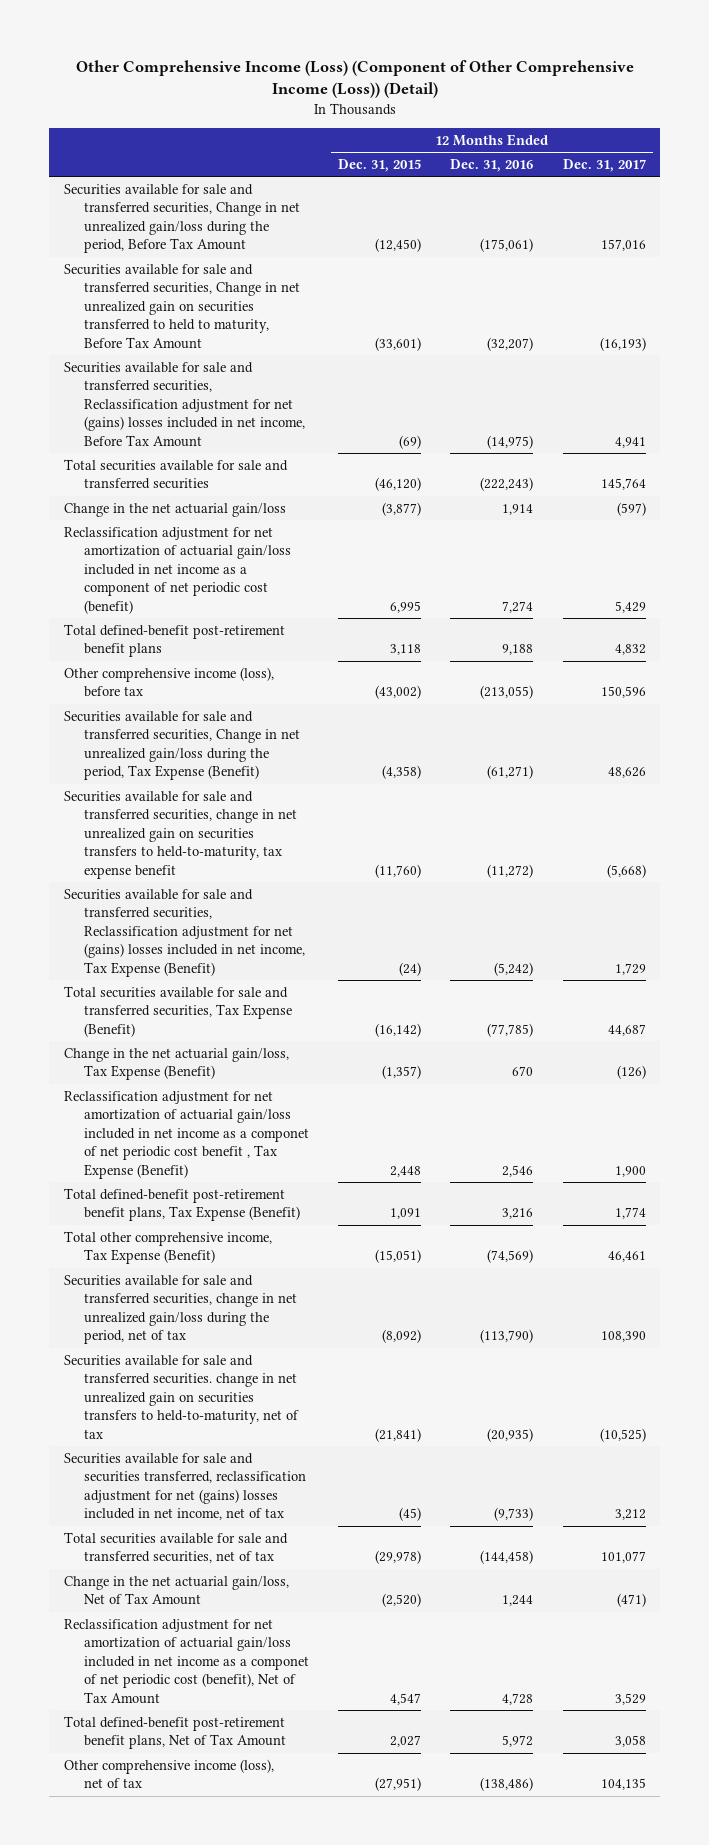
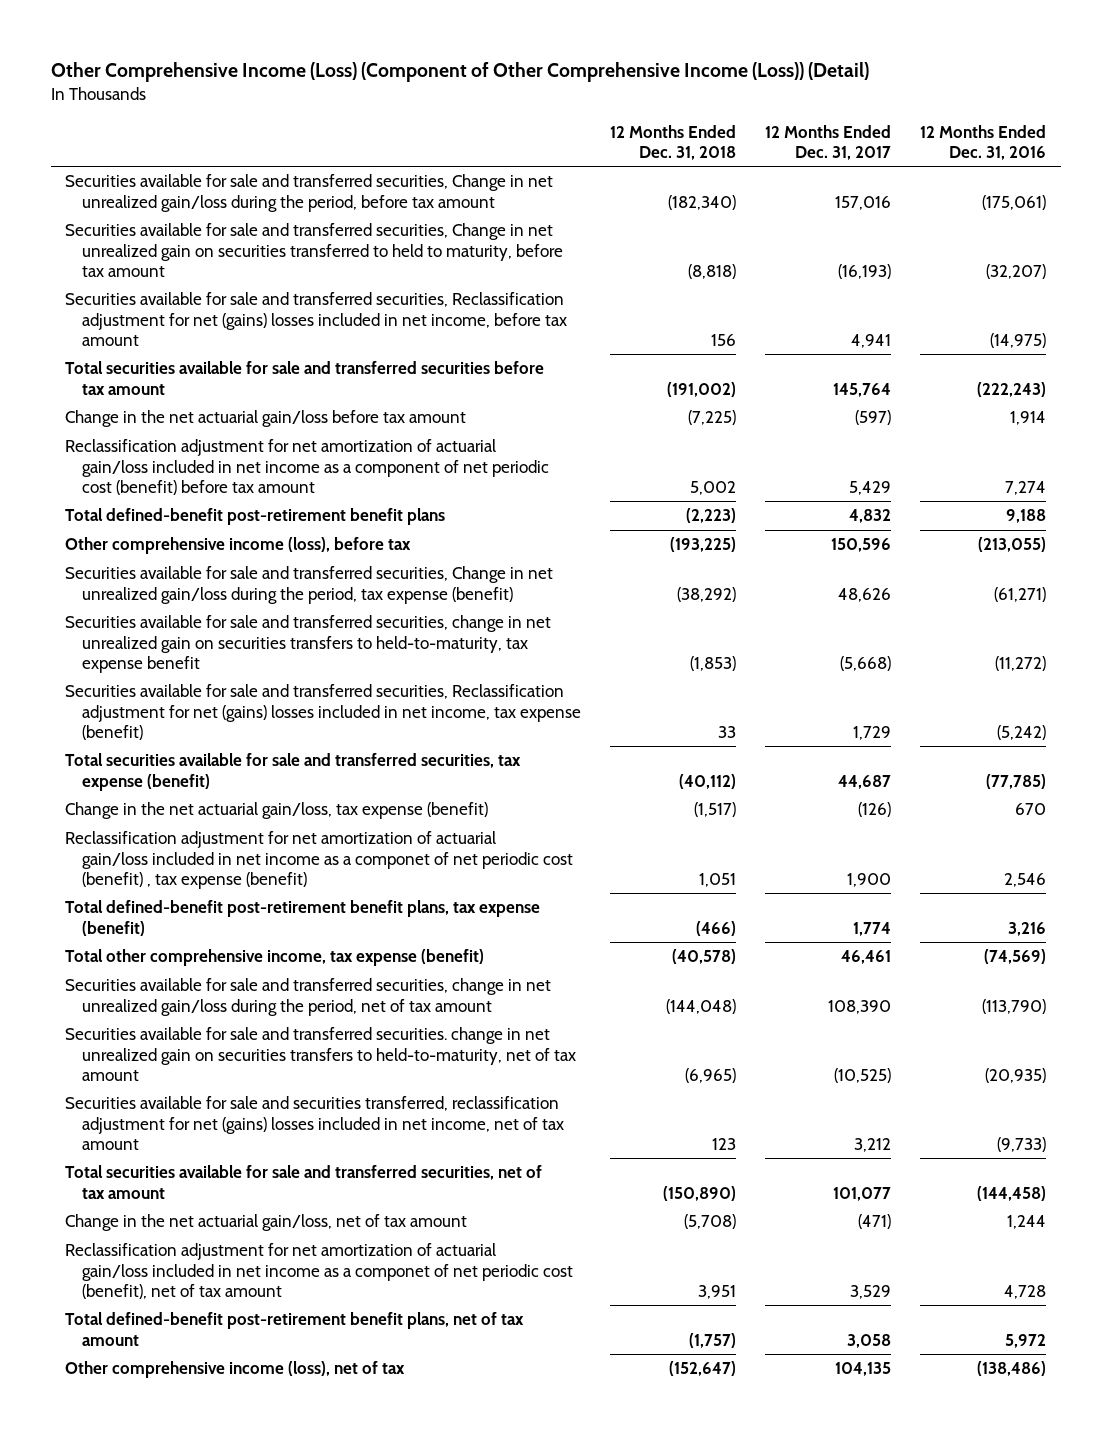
- | 12 Months Ended Dec. 31, 2015 | 12 Months Ended Dec. 31, 2016 | 12 Months Ended Dec. 31, 2017
+ | 12 Months Ended Dec. 31, 2018 | 12 Months Ended Dec. 31, 2017 | 12 Months Ended Dec. 31, 2016
- Securities available for sale and transferred securities, Change in net unrealized gain/loss during the period, Before Tax Amount | (12,450) | (175,061) | 157,016
- Securities available for sale and transferred securities, Change in net unrealized gain on securities transferred to held to maturity, Before Tax Amount | (33,601) | (32,207) | (16,193)
- Securities available for sale and transferred securities, Reclassification adjustment for net (gains) losses included in net income, Before Tax Amount | (69) | (14,975) | 4,941
- Total securities available for sale and transferred securities | (46,120) | (222,243) | 145,764
- Change in the net actuarial gain/loss | (3,877) | 1,914 | (597)
- Reclassification adjustment for net amortization of actuarial gain/loss included in net income as a component of net periodic cost (benefit) | 6,995 | 7,274 | 5,429
+ Securities available for sale and transferred securities, Change in net unrealized gain/loss during the period, before tax amount | (182,340) | 157,016 | (175,061)
+ Securities available for sale and transferred securities, Change in net unrealized gain on securities transferred to held to maturity, before tax amount | (8,818) | (16,193) | (32,207)
+ Securities available for sale and transferred securities, Reclassification adjustment for net (gains) losses included in net income, before tax amount | 156 | 4,941 | (14,975)
+ Total securities available for sale and transferred securities before tax amount | (191,002) | 145,764 | (222,243)
+ Change in the net actuarial gain/loss before tax amount | (7,225) | (597) | 1,914
+ Reclassification adjustment for net amortization of actuarial gain/loss included in net income as a component of net periodic cost (benefit) before tax amount | 5,002 | 5,429 | 7,274
- Securities available for sale and transferred securities, Change in net unrealized gain/loss during the period, Tax Expense (Benefit) | (4,358) | (61,271) | 48,626
+ Securities available for sale and transferred securities, Change in net unrealized gain/loss during the period, tax expense (benefit) | (38,292) | 48,626 | (61,271)
- Securities available for sale and transferred securities, Reclassification adjustment for net (gains) losses included in net income, Tax Expense (Benefit) | (24) | (5,242) | 1,729
- Total securities available for sale and transferred securities, Tax Expense (Benefit) | (16,142) | (77,785) | 44,687
- Change in the net actuarial gain/loss, Tax Expense (Benefit) | (1,357) | 670 | (126)
- Reclassification adjustment for net amortization of actuarial gain/loss included in net income as a componet of net periodic cost benefit , Tax Expense (Benefit) | 2,448 | 2,546 | 1,900
- Total defined-benefit post-retirement benefit plans, Tax Expense (Benefit) | 1,091 | 3,216 | 1,774
- Total other comprehensive income, Tax Expense (Benefit) | (15,051) | (74,569) | 46,461
- Securities available for sale and transferred securities, change in net unrealized gain/loss during the period, net of tax | (8,092) | (113,790) | 108,390
- Securities available for sale and transferred securities. change in net unrealized gain on securities transfers to held-to-maturity, net of tax | (21,841) | (20,935) | (10,525)
- Securities available for sale and securities transferred, reclassification adjustment for net (gains) losses included in net income, net of tax | (45) | (9,733) | 3,212
- Total securities available for sale and transferred securities, net of tax | (29,978) | (144,458) | 101,077
- Change in the net actuarial gain/loss, Net of Tax Amount | (2,520) | 1,244 | (471)
- Reclassification adjustment for net amortization of actuarial gain/loss included in net income as a componet of net periodic cost (benefit), Net of Tax Amount | 4,547 | 4,728 | 3,529
- Total defined-benefit post-retirement benefit plans, Net of Tax Amount | 2,027 | 5,972 | 3,058
+ Securities available for sale and transferred securities, Reclassification adjustment for net (gains) losses included in net income, tax expense (benefit) | 33 | 1,729 | (5,242)
+ Total securities available for sale and transferred securities, tax expense (benefit) | (40,112) | 44,687 | (77,785)
+ Change in the net actuarial gain/loss, tax expense (benefit) | (1,517) | (126) | 670
+ Reclassification adjustment for net amortization of actuarial gain/loss included in net income as a componet of net periodic cost (benefit) , tax expense (benefit) | 1,051 | 1,900 | 2,546
+ Total defined-benefit post-retirement benefit plans, tax expense (benefit) | (466) | 1,774 | 3,216
+ Total other comprehensive income, tax expense (benefit) | (40,578) | 46,461 | (74,569)
+ Securities available for sale and transferred securities, change in net unrealized gain/loss during the period, net of tax amount | (144,048) | 108,390 | (113,790)
+ Securities available for sale and transferred securities. change in net unrealized gain on securities transfers to held-to-maturity, net of tax amount | (6,965) | (10,525) | (20,935)
+ Securities available for sale and securities transferred, reclassification adjustment for net (gains) losses included in net income, net of tax amount | 123 | 3,212 | (9,733)
+ Total securities available for sale and transferred securities, net of tax amount | (150,890) | 101,077 | (144,458)
+ Change in the net actuarial gain/loss, net of tax amount | (5,708) | (471) | 1,244
+ Reclassification adjustment for net amortization of actuarial gain/loss included in net income as a componet of net periodic cost (benefit), net of tax amount | 3,951 | 3,529 | 4,728
+ Total defined-benefit post-retirement benefit plans, net of tax amount | (1,757) | 3,058 | 5,972

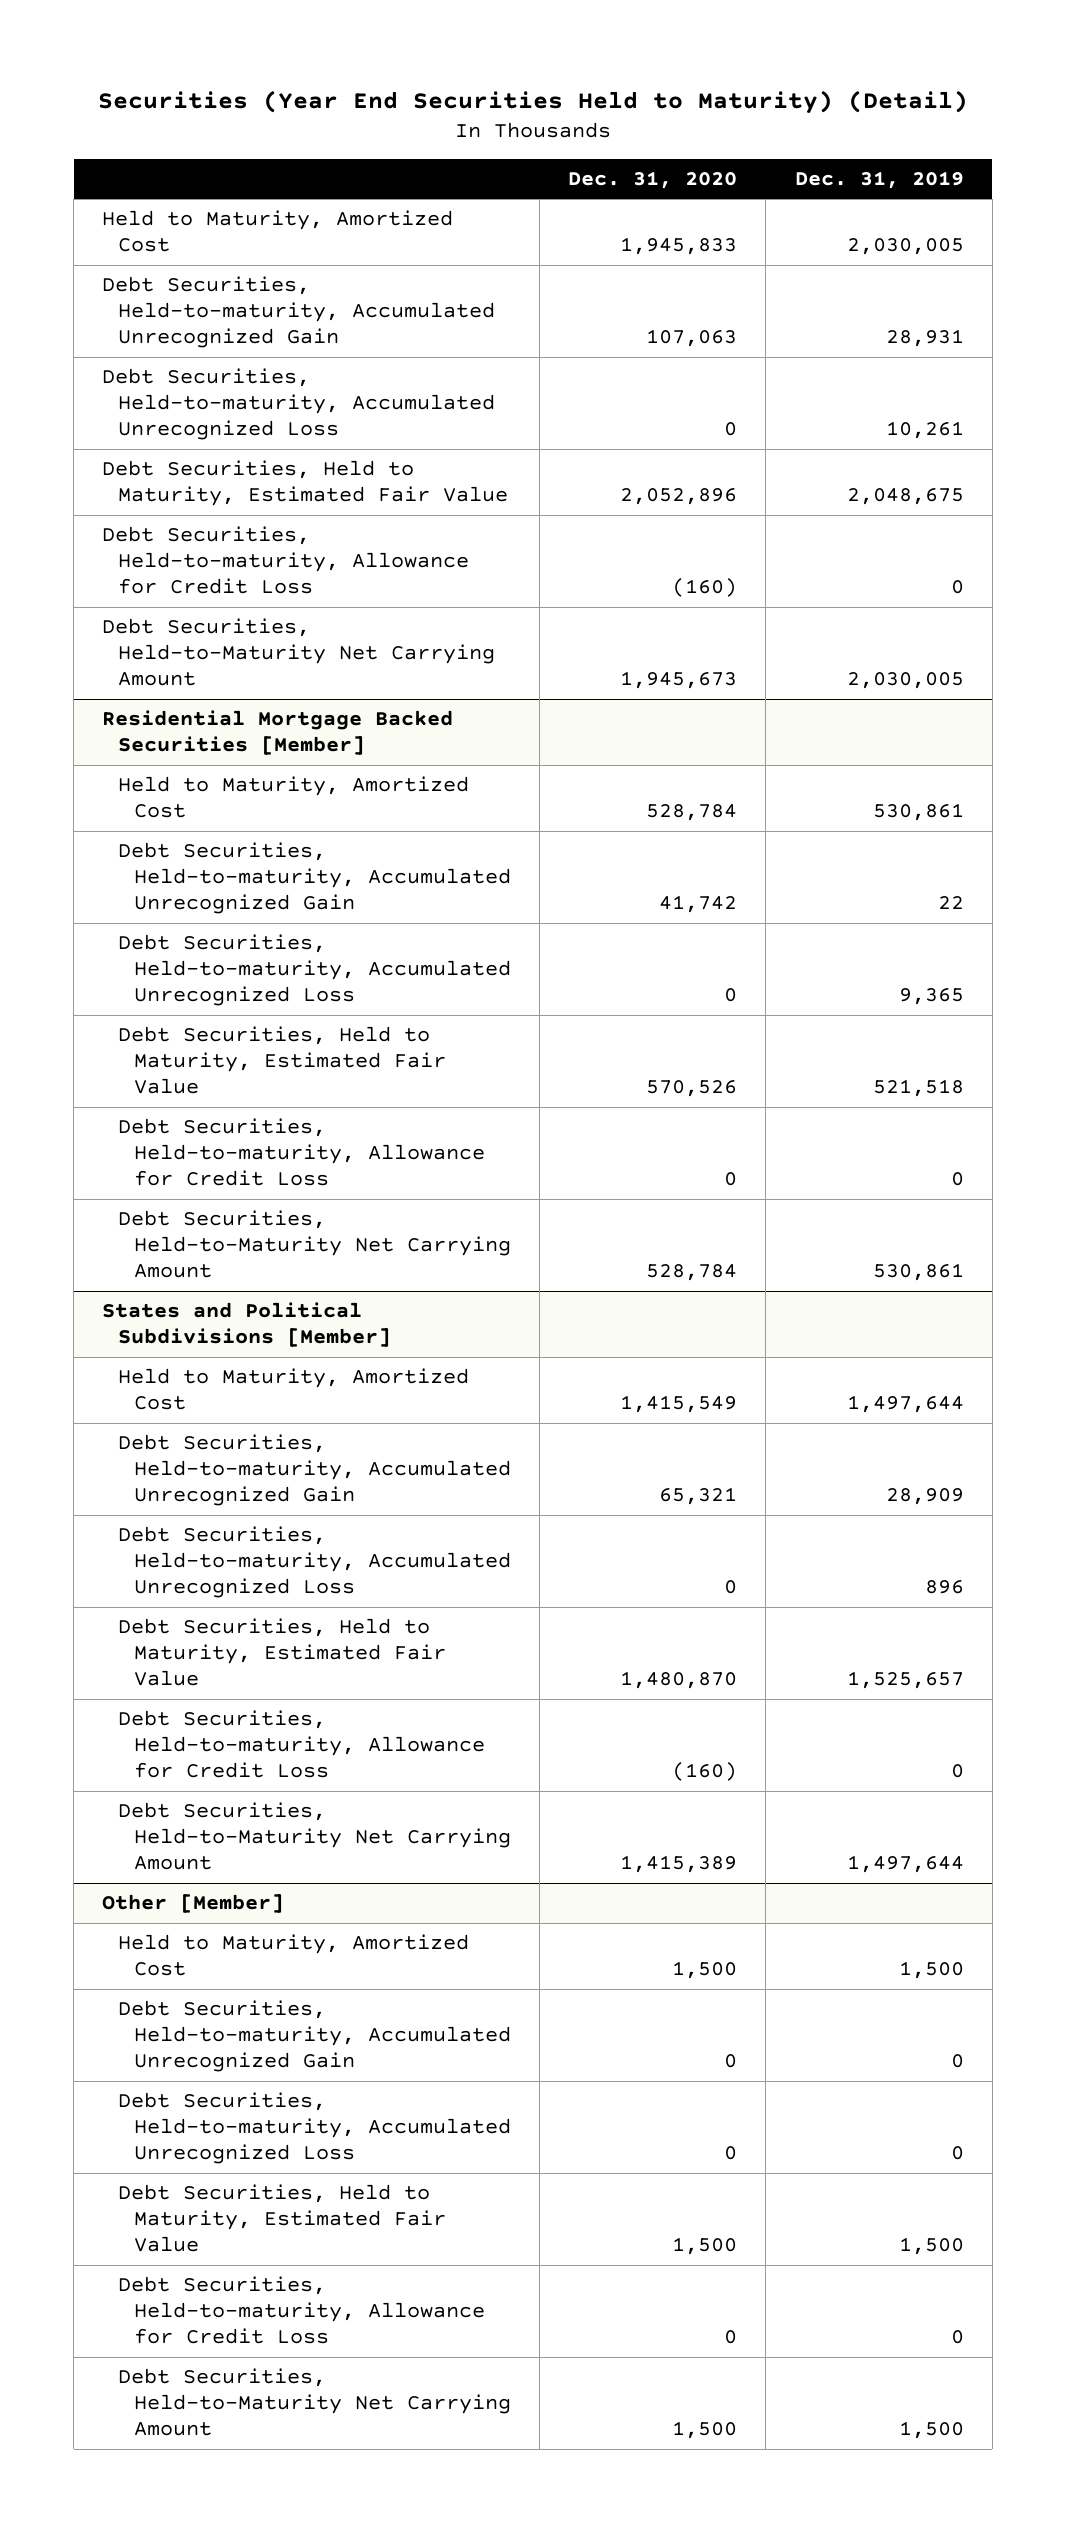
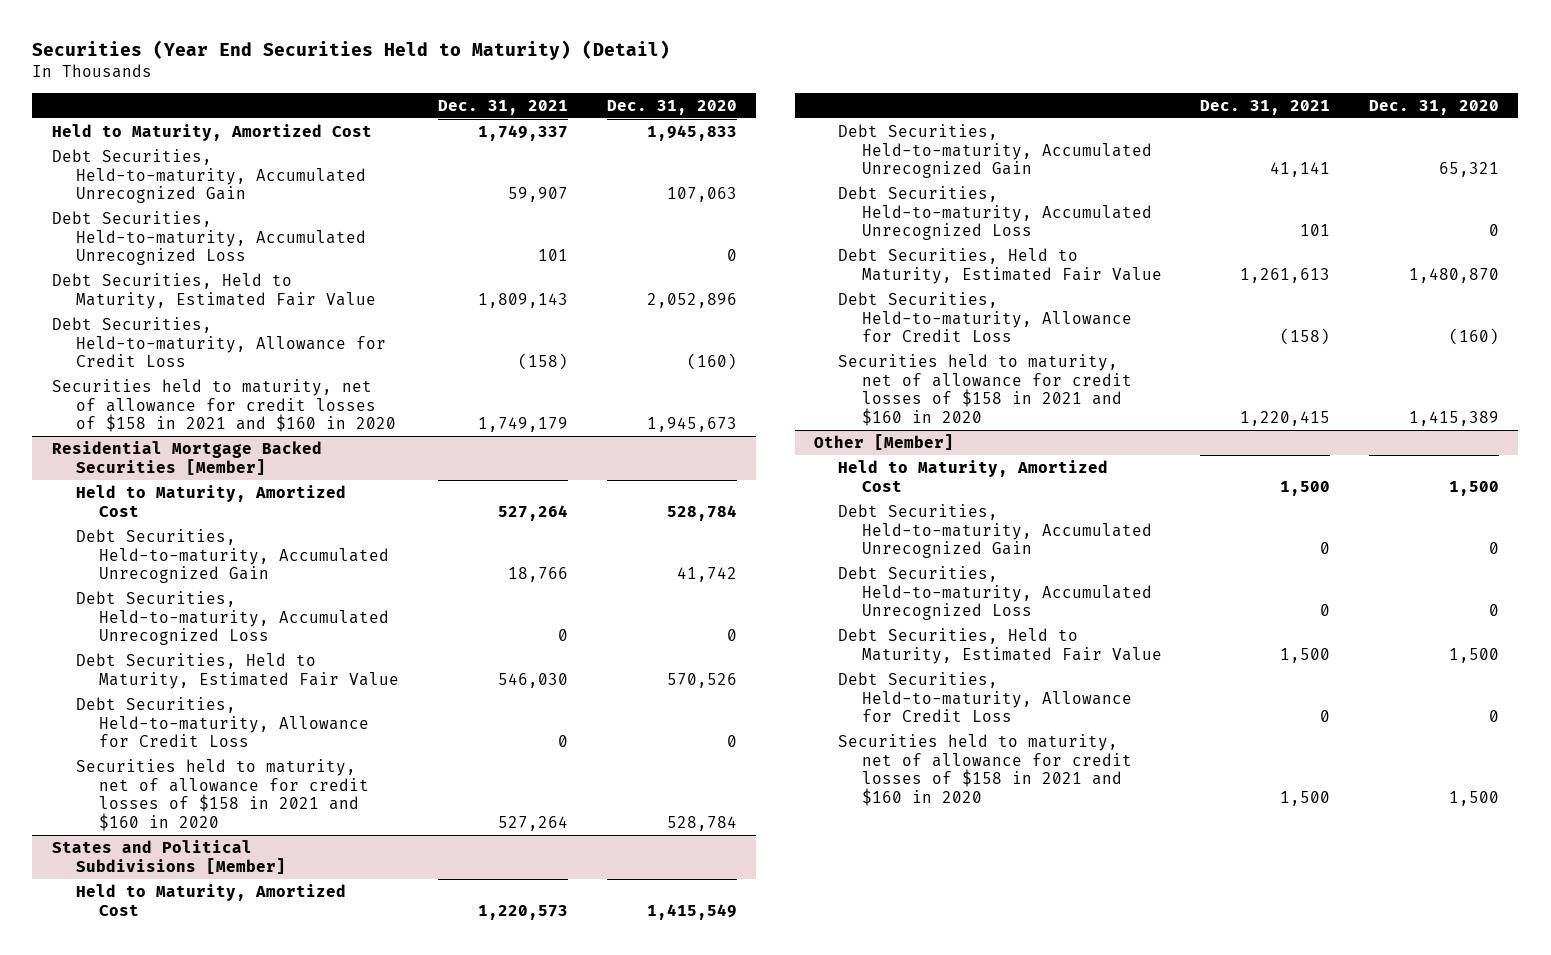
- | Dec. 31, 2020 | Dec. 31, 2019
+ | Dec. 31, 2021 | Dec. 31, 2020
- Debt Securities, Held-to-Maturity Net Carrying Amount | 1,945,673 | 2,030,005
+ Securities held to maturity, net of allowance for credit losses of $158 in 2021 and $160 in 2020 | 1,749,179 | 1,945,673
@ Residential Mortgage Backed Securities [Member]
- Debt Securities, Held-to-Maturity Net Carrying Amount | 528,784 | 530,861
+ Securities held to maturity, net of allowance for credit losses of $158 in 2021 and $160 in 2020 | 527,264 | 528,784
@ States and Political Subdivisions [Member]
- Debt Securities, Held-to-Maturity Net Carrying Amount | 1,415,389 | 1,497,644
+ Securities held to maturity, net of allowance for credit losses of $158 in 2021 and $160 in 2020 | 1,220,415 | 1,415,389
@ Other [Member]
- Debt Securities, Held-to-Maturity Net Carrying Amount | 1,500 | 1,500
+ Securities held to maturity, net of allowance for credit losses of $158 in 2021 and $160 in 2020 | 1,500 | 1,500

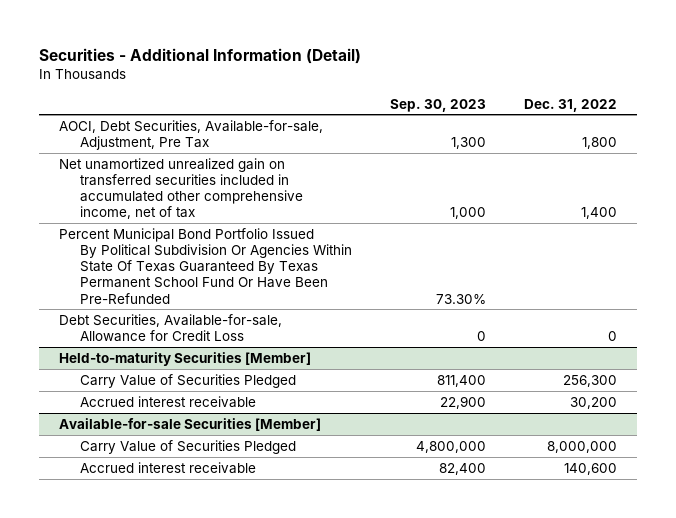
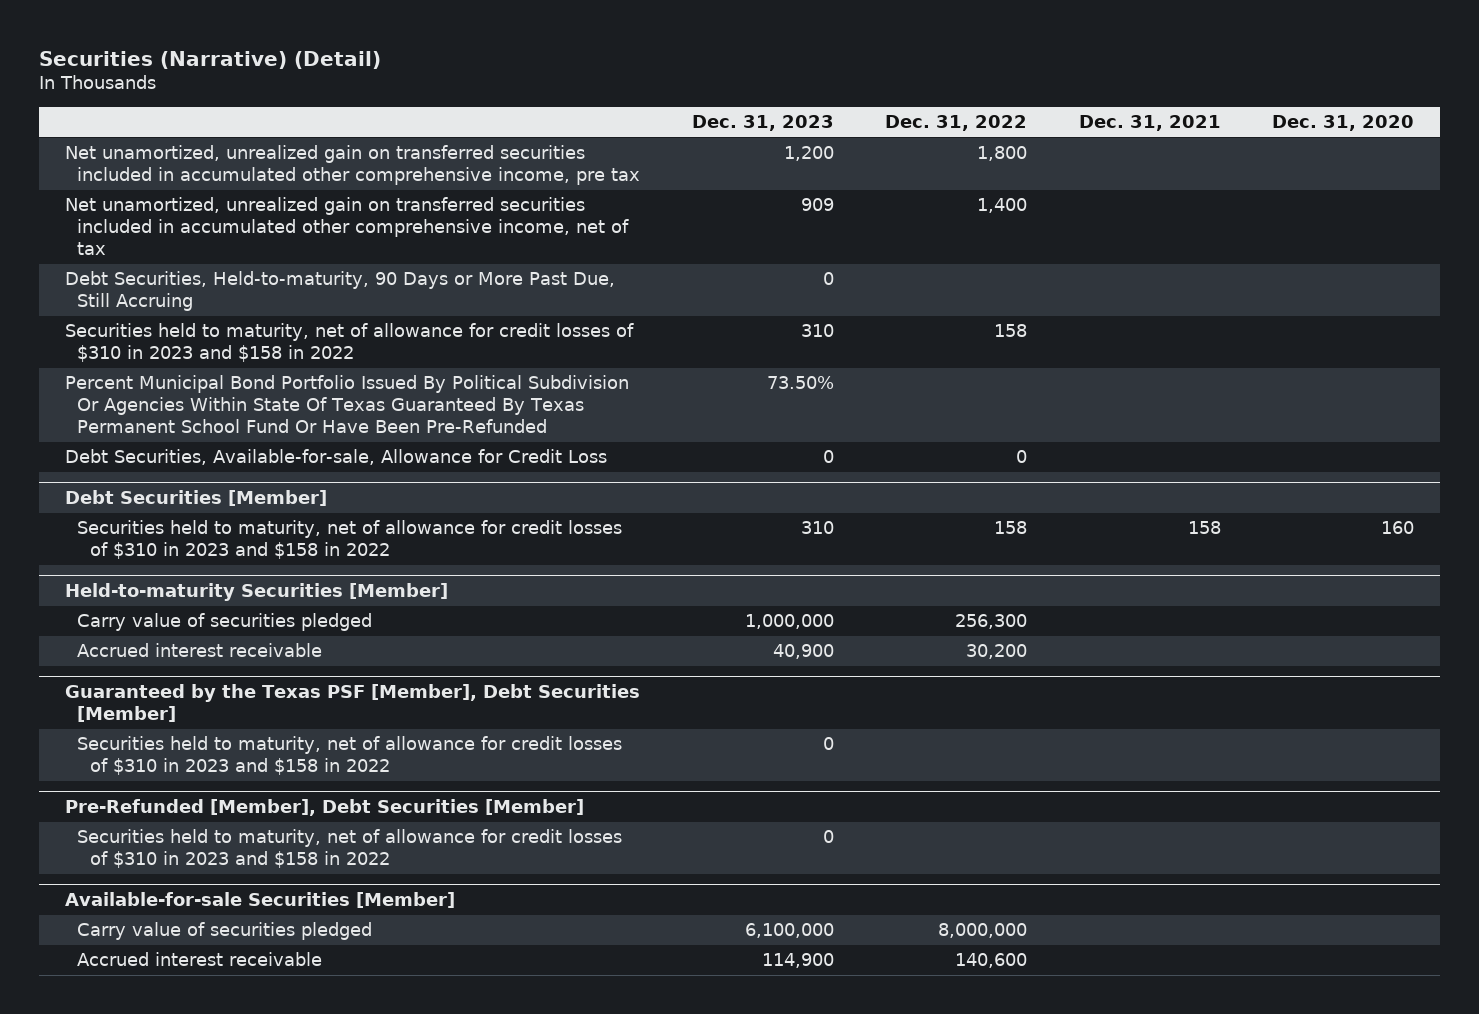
- Securities - Additional Information (Detail)
+ Securities (Narrative) (Detail)
- | Sep. 30, 2023 | Dec. 31, 2022
+ | Dec. 31, 2023 | Dec. 31, 2022 | Dec. 31, 2021 | Dec. 31, 2020
- AOCI, Debt Securities, Available-for-sale, Adjustment, Pre Tax | 1,300 | 1,800
- Net unamortized unrealized gain on transferred securities included in accumulated other comprehensive income, net of tax | 1,000 | 1,400
+ Net unamortized, unrealized gain on transferred securities included in accumulated other comprehensive income, pre tax | 1,200 | 1,800 | |
+ Net unamortized, unrealized gain on transferred securities included in accumulated other comprehensive income, net of tax | 909 | 1,400 | |
+ Debt Securities, Held-to-maturity, 90 Days or More Past Due, Still Accruing | 0 | | |
+ Securities held to maturity, net of allowance for credit losses of $310 in 2023 and $158 in 2022 | 310 | 158 | |
+ Debt Securities [Member]
+ Securities held to maturity, net of allowance for credit losses of $310 in 2023 and $158 in 2022 | 310 | 158 | 158 | 160
@ Held-to-maturity Securities [Member]
- Carry Value of Securities Pledged | 811,400 | 256,300
+ Carry value of securities pledged | 1,000,000 | 256,300 | |
+ Guaranteed by the Texas PSF [Member], Debt Securities [Member]
+ Securities held to maturity, net of allowance for credit losses of $310 in 2023 and $158 in 2022 | 0 | | |
+ Pre-Refunded [Member], Debt Securities [Member]
+ Securities held to maturity, net of allowance for credit losses of $310 in 2023 and $158 in 2022 | 0 | | |
@ Available-for-sale Securities [Member]
- Carry Value of Securities Pledged | 4,800,000 | 8,000,000
+ Carry value of securities pledged | 6,100,000 | 8,000,000 | |

